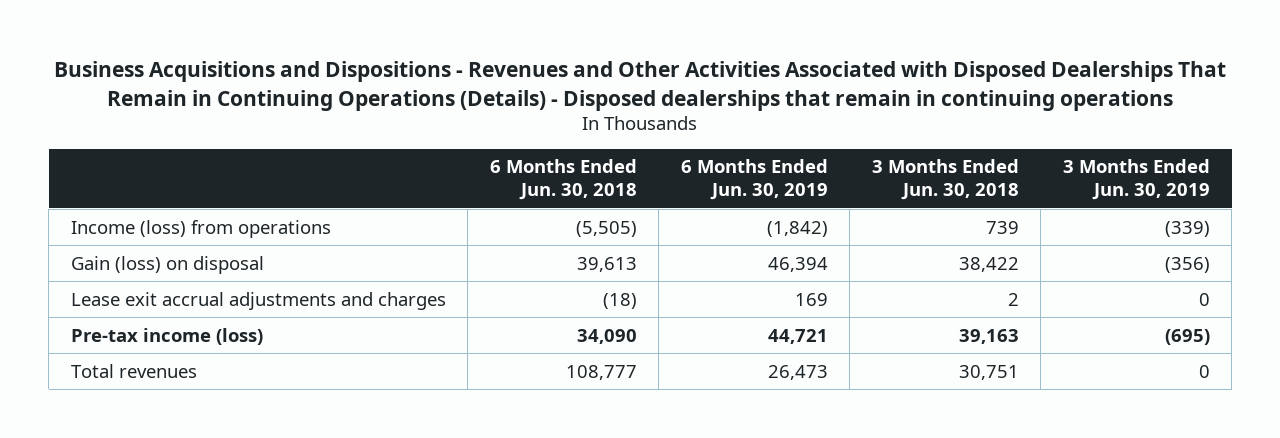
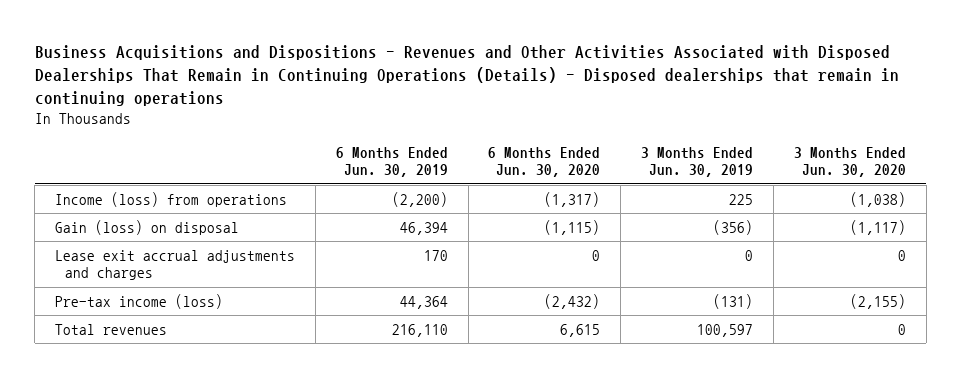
- | 6 Months Ended Jun. 30, 2018 | 6 Months Ended Jun. 30, 2019 | 3 Months Ended Jun. 30, 2018 | 3 Months Ended Jun. 30, 2019
+ | 6 Months Ended Jun. 30, 2019 | 6 Months Ended Jun. 30, 2020 | 3 Months Ended Jun. 30, 2019 | 3 Months Ended Jun. 30, 2020
- Income (loss) from operations | (5,505) | (1,842) | 739 | (339)
+ Income (loss) from operations | (2,200) | (1,317) | 225 | (1,038)
- Lease exit accrual adjustments and charges | (18) | 169 | 2 | 0
- Pre-tax income (loss) | 34,090 | 44,721 | 39,163 | (695)
- Total revenues | 108,777 | 26,473 | 30,751 | 0
+ Lease exit accrual adjustments and charges | 170 | 0 | 0 | 0
+ Pre-tax income (loss) | 44,364 | (2,432) | (131) | (2,155)
+ Total revenues | 216,110 | 6,615 | 100,597 | 0

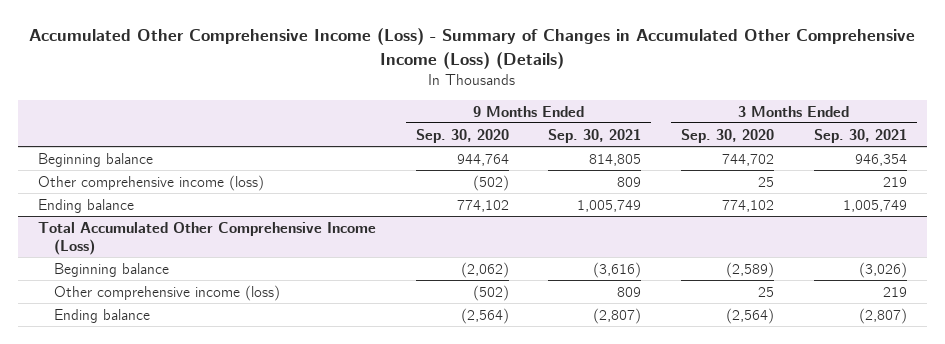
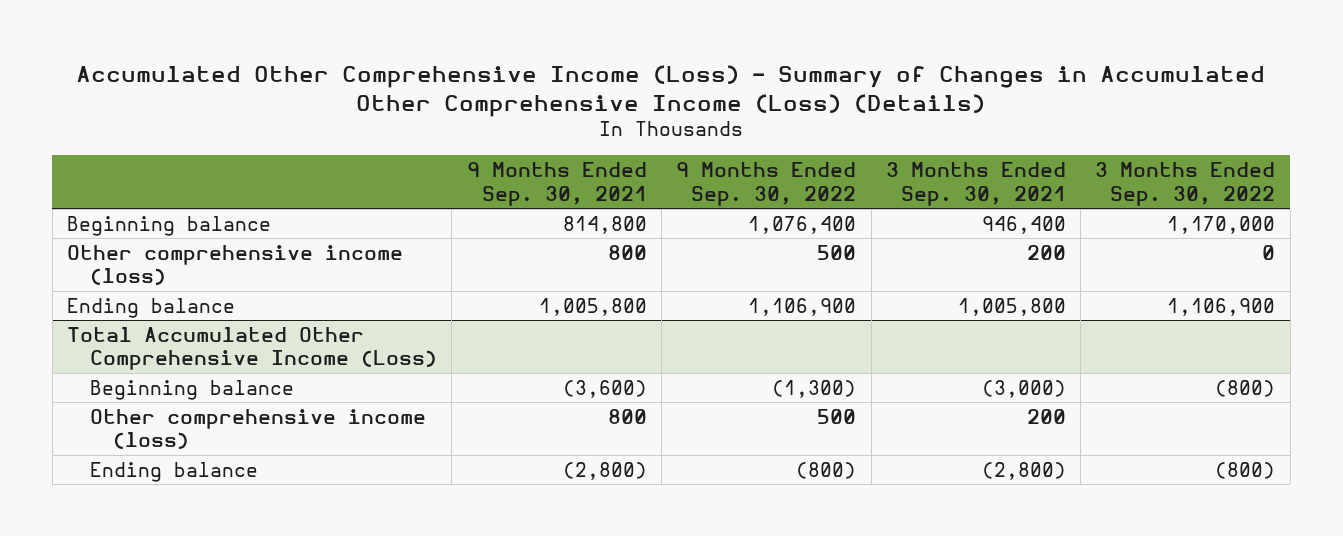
- | 9 Months Ended Sep. 30, 2020 | 9 Months Ended Sep. 30, 2021 | 3 Months Ended Sep. 30, 2020 | 3 Months Ended Sep. 30, 2021
+ | 9 Months Ended Sep. 30, 2021 | 9 Months Ended Sep. 30, 2022 | 3 Months Ended Sep. 30, 2021 | 3 Months Ended Sep. 30, 2022
- Beginning balance | 944,764 | 814,805 | 744,702 | 946,354
- Other comprehensive income (loss) | (502) | 809 | 25 | 219
- Ending balance | 774,102 | 1,005,749 | 774,102 | 1,005,749
+ Beginning balance | 814,800 | 1,076,400 | 946,400 | 1,170,000
+ Other comprehensive income (loss) | 800 | 500 | 200 | 0
+ Ending balance | 1,005,800 | 1,106,900 | 1,005,800 | 1,106,900
@ Total Accumulated Other Comprehensive Income (Loss)
- Beginning balance | (2,062) | (3,616) | (2,589) | (3,026)
- Other comprehensive income (loss) | (502) | 809 | 25 | 219
- Ending balance | (2,564) | (2,807) | (2,564) | (2,807)
+ Beginning balance | (3,600) | (1,300) | (3,000) | (800)
+ Other comprehensive income (loss) | 800 | 500 | 200 |
+ Ending balance | (2,800) | (800) | (2,800) | (800)

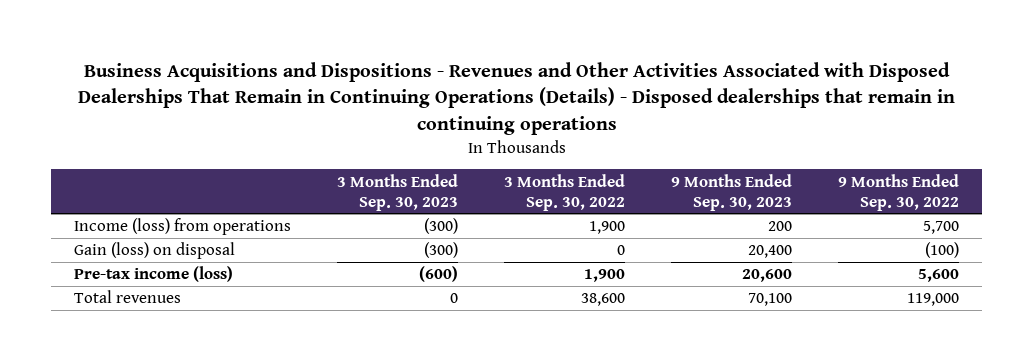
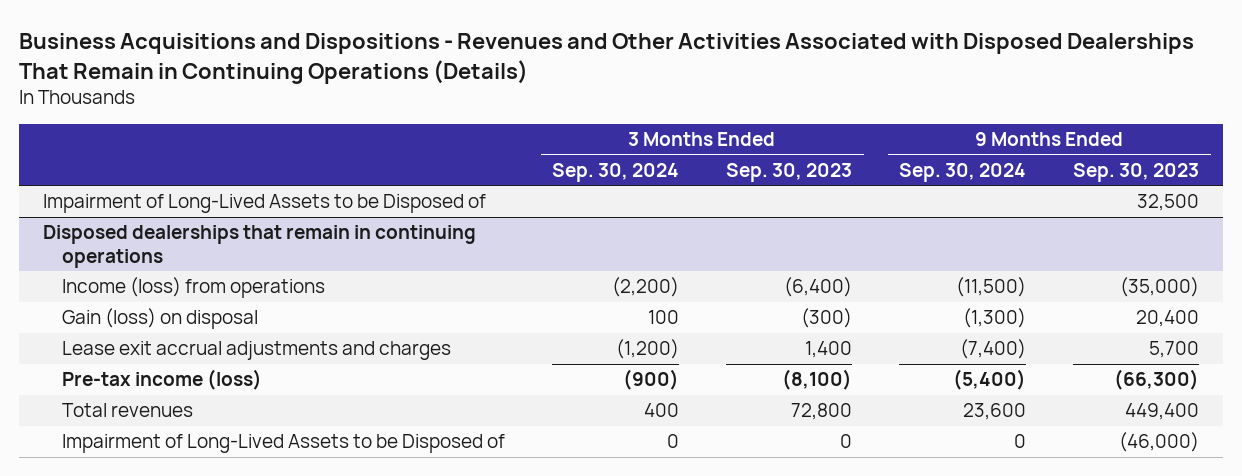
- Business Acquisitions and Dispositions - Revenues and Other Activities Associated with Disposed Dealerships That Remain in Continuing Operations (Details) - Disposed dealerships that remain in continuing operations
+ Business Acquisitions and Dispositions - Revenues and Other Activities Associated with Disposed Dealerships That Remain in Continuing Operations (Details)
- | 3 Months Ended Sep. 30, 2023 | 3 Months Ended Sep. 30, 2022 | 9 Months Ended Sep. 30, 2023 | 9 Months Ended Sep. 30, 2022
+ | 3 Months Ended Sep. 30, 2024 | 3 Months Ended Sep. 30, 2023 | 9 Months Ended Sep. 30, 2024 | 9 Months Ended Sep. 30, 2023
- Income (loss) from operations | (300) | 1,900 | 200 | 5,700
+ Impairment of Long-Lived Assets to be Disposed of | | | | 32,500
+ Disposed dealerships that remain in continuing operations
+ Income (loss) from operations | (2,200) | (6,400) | (11,500) | (35,000)
- Pre-tax income (loss) | (600) | 1,900 | 20,600 | 5,600
- Total revenues | 0 | 38,600 | 70,100 | 119,000
+ Lease exit accrual adjustments and charges | (1,200) | 1,400 | (7,400) | 5,700
+ Pre-tax income (loss) | (900) | (8,100) | (5,400) | (66,300)
+ Total revenues | 400 | 72,800 | 23,600 | 449,400
+ Impairment of Long-Lived Assets to be Disposed of | 0 | 0 | 0 | (46,000)

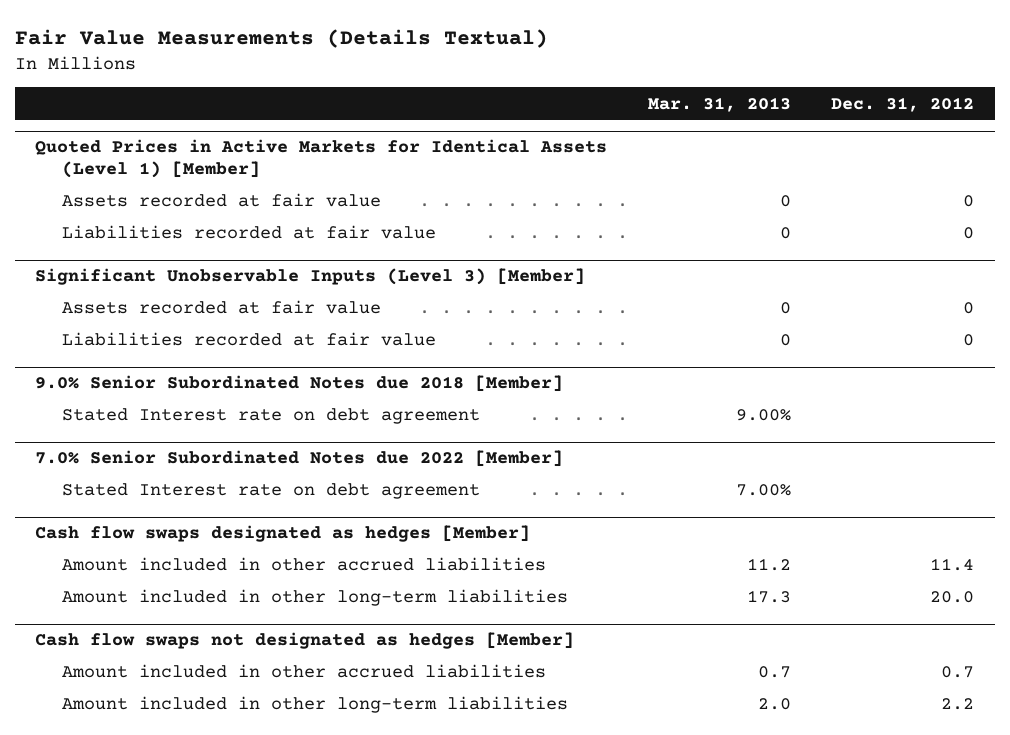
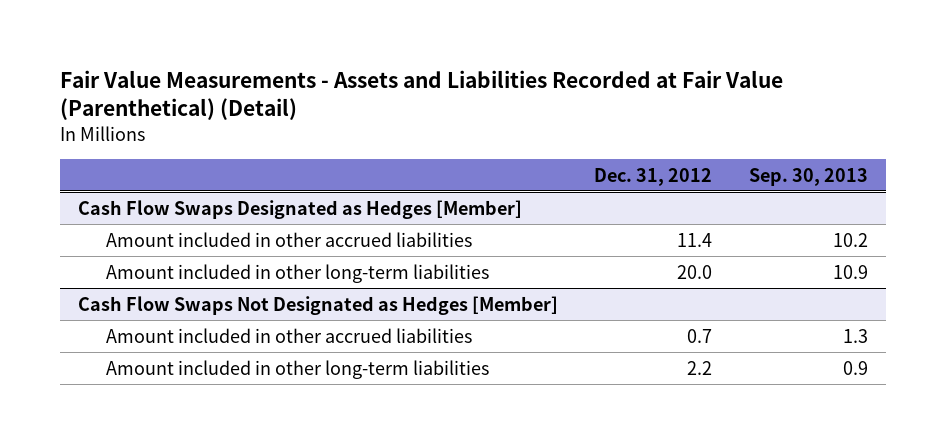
- Fair Value Measurements (Details Textual)
+ Fair Value Measurements - Assets and Liabilities Recorded at Fair Value (Parenthetical) (Detail)
- | Mar. 31, 2013 | Dec. 31, 2012
+ | Dec. 31, 2012 | Sep. 30, 2013
- Quoted Prices in Active Markets for Identical Assets (Level 1) [Member]
- Assets recorded at fair value | 0 | 0
- Liabilities recorded at fair value | 0 | 0
- Significant Unobservable Inputs (Level 3) [Member]
- Assets recorded at fair value | 0 | 0
- Liabilities recorded at fair value | 0 | 0
- 9.0% Senior Subordinated Notes due 2018 [Member]
- Stated Interest rate on debt agreement | 9.00% |
- 7.0% Senior Subordinated Notes due 2022 [Member]
- Stated Interest rate on debt agreement | 7.00% |
- Cash flow swaps designated as hedges [Member]
+ Cash Flow Swaps Designated as Hedges [Member]
- Cash flow swaps not designated as hedges [Member]
+ Cash Flow Swaps Not Designated as Hedges [Member]

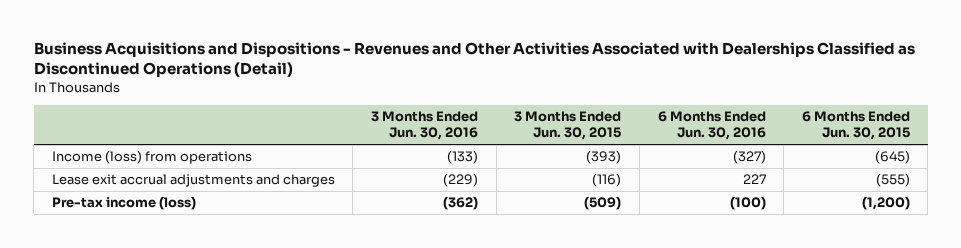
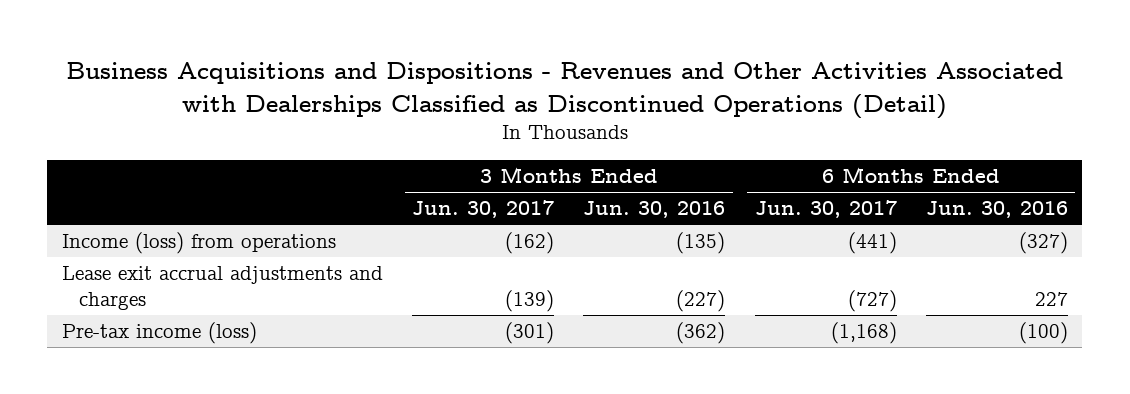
- | 3 Months Ended Jun. 30, 2016 | 3 Months Ended Jun. 30, 2015 | 6 Months Ended Jun. 30, 2016 | 6 Months Ended Jun. 30, 2015
+ | 3 Months Ended Jun. 30, 2017 | 3 Months Ended Jun. 30, 2016 | 6 Months Ended Jun. 30, 2017 | 6 Months Ended Jun. 30, 2016
- Income (loss) from operations | (133) | (393) | (327) | (645)
- Lease exit accrual adjustments and charges | (229) | (116) | 227 | (555)
+ Income (loss) from operations | (162) | (135) | (441) | (327)
+ Lease exit accrual adjustments and charges | (139) | (227) | (727) | 227

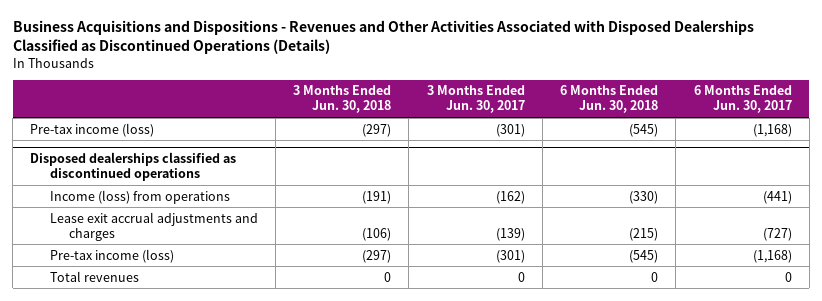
- Business Acquisitions and Dispositions - Revenues and Other Activities Associated with Dealerships Classified as Discontinued Operations (Detail)
+ Business Acquisitions and Dispositions - Revenues and Other Activities Associated with Disposed Dealerships Classified as Discontinued Operations (Details)
- | 3 Months Ended Jun. 30, 2017 | 3 Months Ended Jun. 30, 2016 | 6 Months Ended Jun. 30, 2017 | 6 Months Ended Jun. 30, 2016
+ | 3 Months Ended Jun. 30, 2018 | 3 Months Ended Jun. 30, 2017 | 6 Months Ended Jun. 30, 2018 | 6 Months Ended Jun. 30, 2017
+ Pre-tax income (loss) | (297) | (301) | (545) | (1,168)
+ Disposed dealerships classified as discontinued operations
+ Total revenues | 0 | 0 | 0 | 0

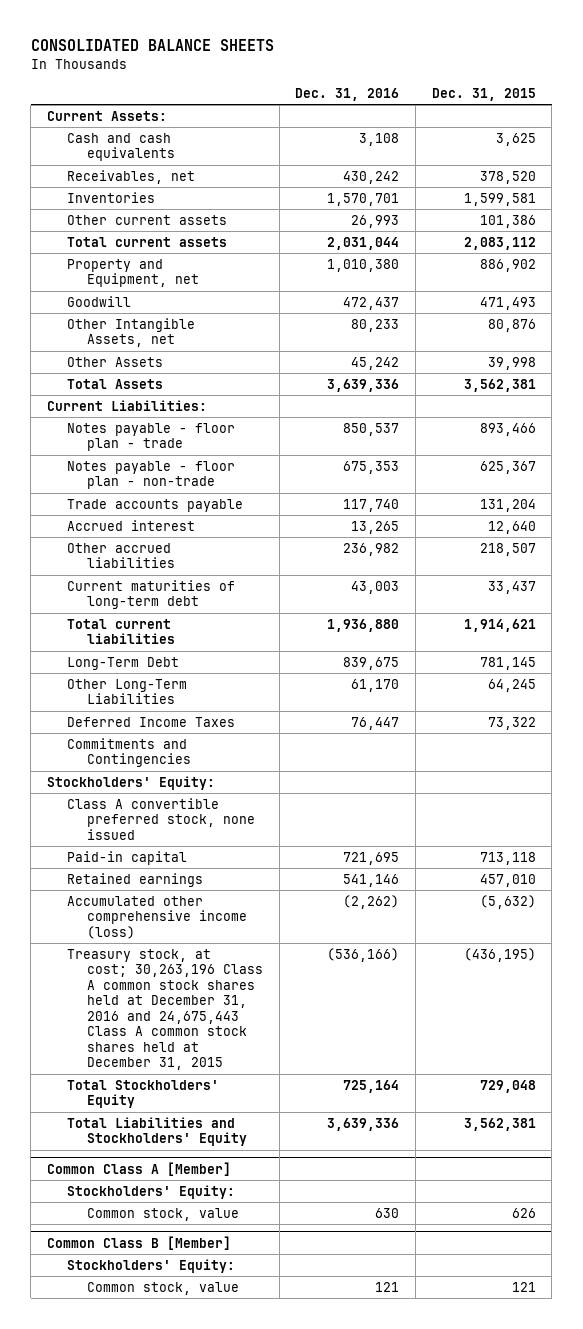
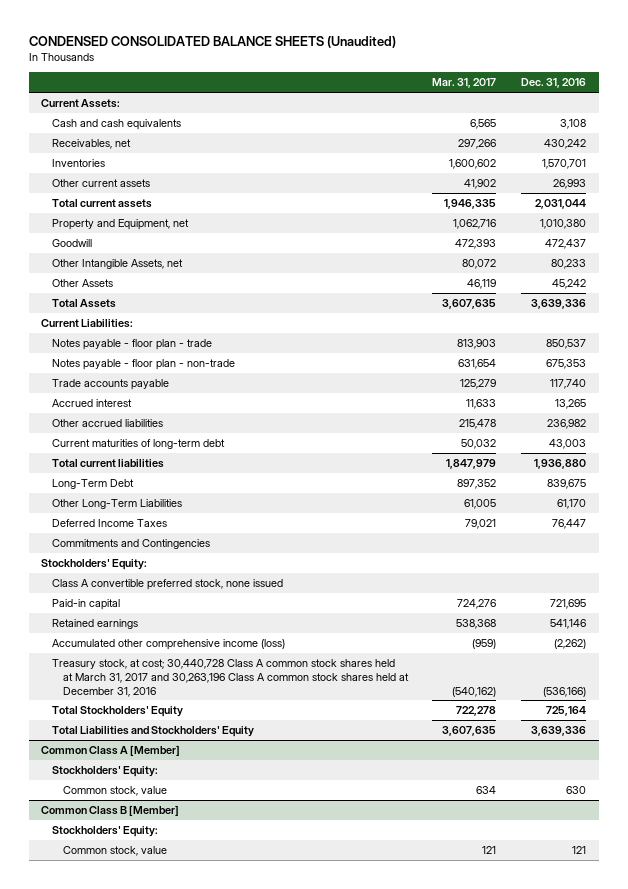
- CONSOLIDATED BALANCE SHEETS
+ CONDENSED CONSOLIDATED BALANCE SHEETS (Unaudited)
- | Dec. 31, 2016 | Dec. 31, 2015
+ | Mar. 31, 2017 | Dec. 31, 2016
- Treasury stock, at cost; 30,263,196 Class A common stock shares held at December 31, 2016 and 24,675,443 Class A common stock shares held at December 31, 2015 | (536,166) | (436,195)
+ Treasury stock, at cost; 30,440,728 Class A common stock shares held at March 31, 2017 and 30,263,196 Class A common stock shares held at December 31, 2016 | (540,162) | (536,166)

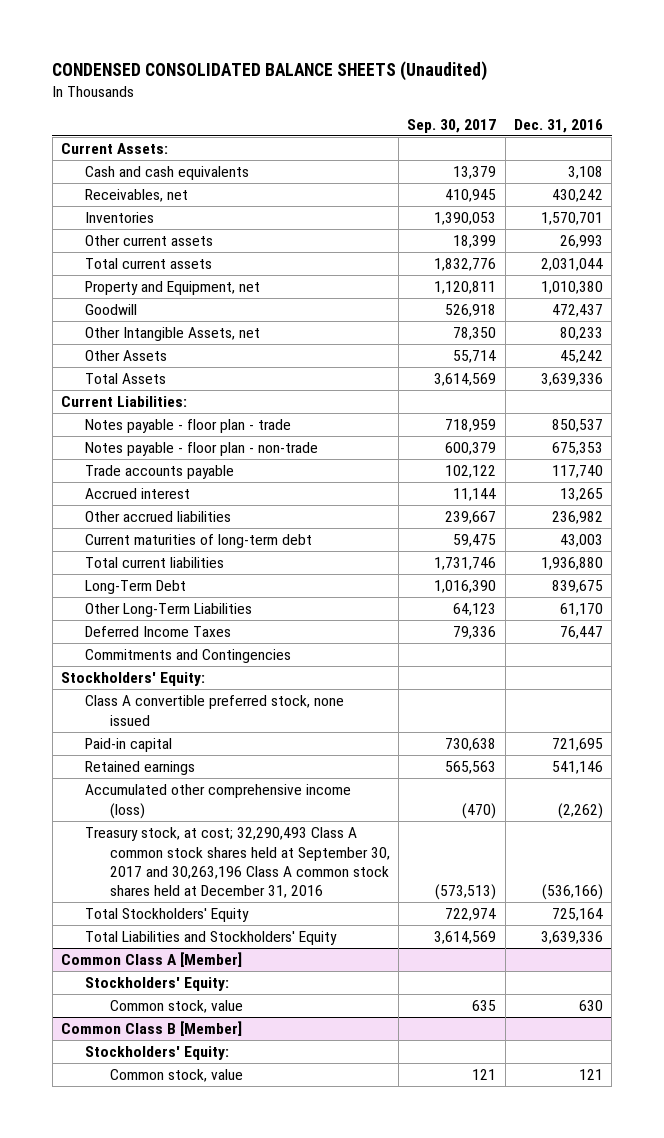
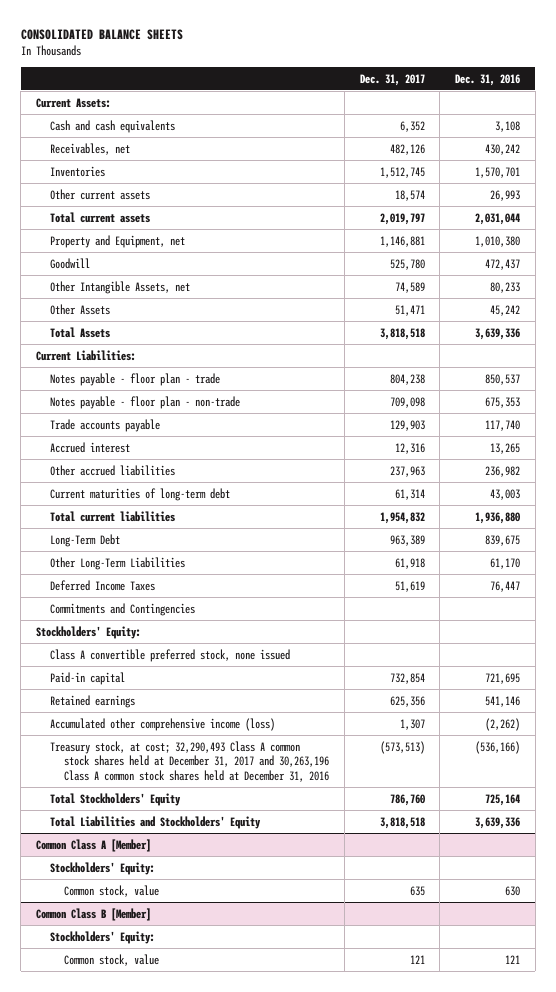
- CONDENSED CONSOLIDATED BALANCE SHEETS (Unaudited)
+ CONSOLIDATED BALANCE SHEETS
- | Sep. 30, 2017 | Dec. 31, 2016
+ | Dec. 31, 2017 | Dec. 31, 2016
- Treasury stock, at cost; 32,290,493 Class A common stock shares held at September 30, 2017 and 30,263,196 Class A common stock shares held at December 31, 2016 | (573,513) | (536,166)
+ Treasury stock, at cost; 32,290,493 Class A common stock shares held at December 31, 2017 and 30,263,196 Class A common stock shares held at December 31, 2016 | (573,513) | (536,166)

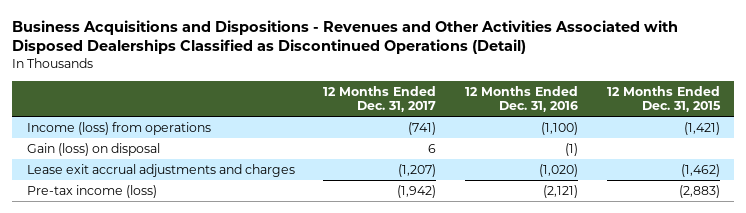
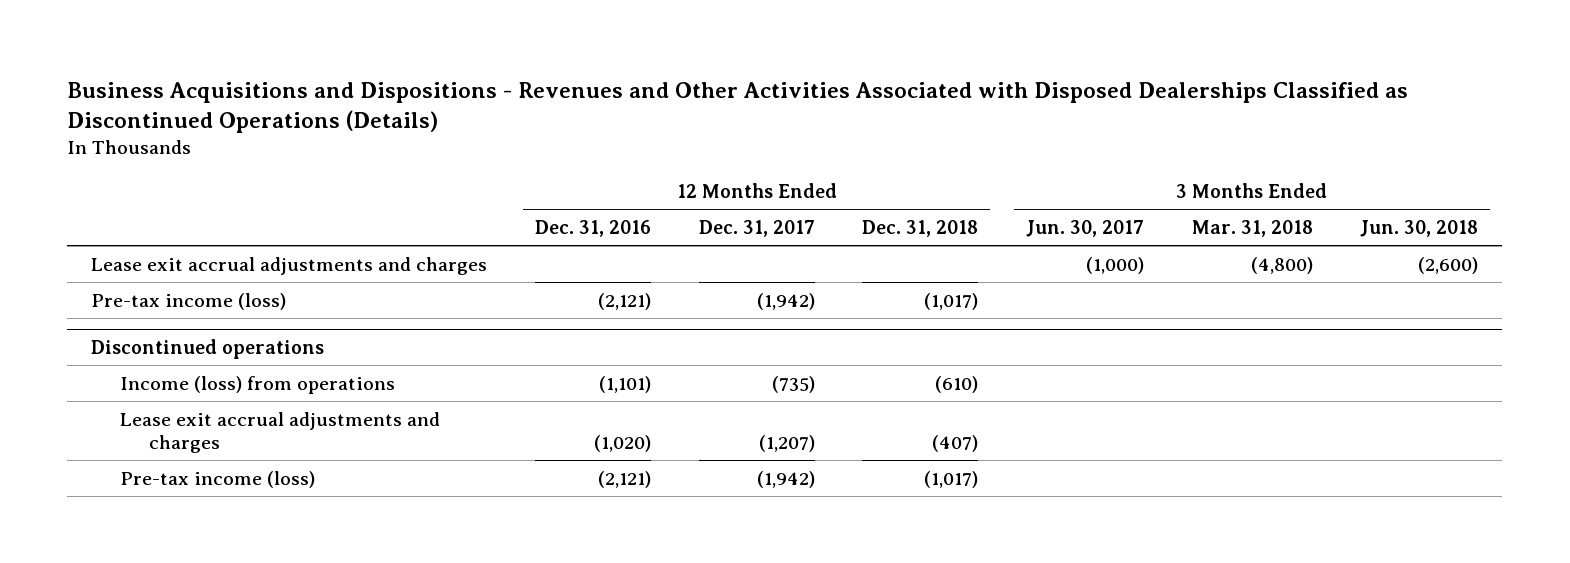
- Business Acquisitions and Dispositions - Revenues and Other Activities Associated with Disposed Dealerships Classified as Discontinued Operations (Detail)
+ Business Acquisitions and Dispositions - Revenues and Other Activities Associated with Disposed Dealerships Classified as Discontinued Operations (Details)
- | 12 Months Ended Dec. 31, 2017 | 12 Months Ended Dec. 31, 2016 | 12 Months Ended Dec. 31, 2015
+ | 12 Months Ended Dec. 31, 2016 | 12 Months Ended Dec. 31, 2017 | 12 Months Ended Dec. 31, 2018 | 3 Months Ended Jun. 30, 2017 | 3 Months Ended Mar. 31, 2018 | 3 Months Ended Jun. 30, 2018
- Income (loss) from operations | (741) | (1,100) | (1,421)
- Gain (loss) on disposal | 6 | (1) |
+ Lease exit accrual adjustments and charges | | | | (1,000) | (4,800) | (2,600)
+ Pre-tax income (loss) | (2,121) | (1,942) | (1,017) | | |
+ Discontinued operations
+ Income (loss) from operations | (1,101) | (735) | (610) | | |

